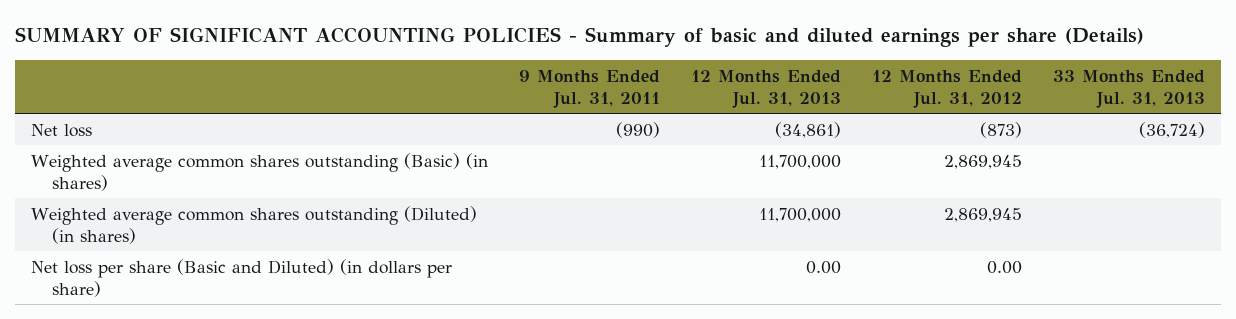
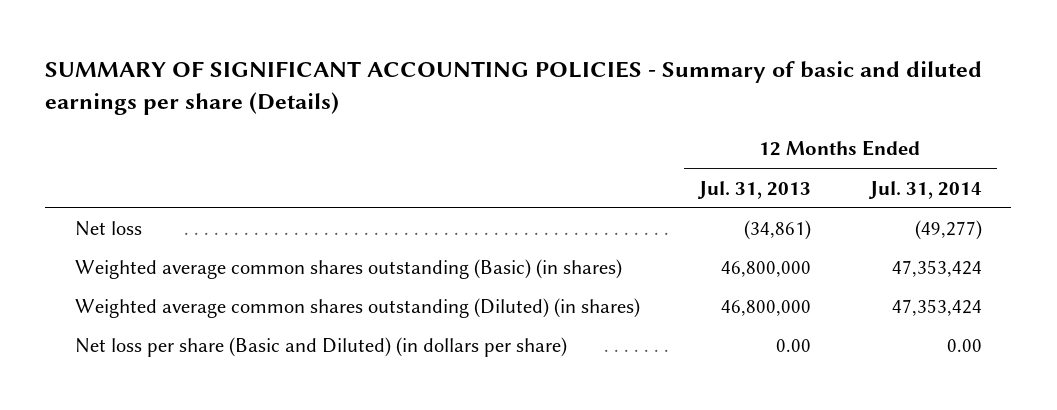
- | 9 Months Ended Jul. 31, 2011 | 12 Months Ended Jul. 31, 2013 | 12 Months Ended Jul. 31, 2012 | 33 Months Ended Jul. 31, 2013
+ | 12 Months Ended Jul. 31, 2013 | 12 Months Ended Jul. 31, 2014
- Weighted average common shares outstanding (Basic) (in shares) | | 11,700,000 | 2,869,945 |
- Weighted average common shares outstanding (Diluted) (in shares) | | 11,700,000 | 2,869,945 |
+ Weighted average common shares outstanding (Basic) (in shares) | 46,800,000 | 47,353,424
+ Weighted average common shares outstanding (Diluted) (in shares) | 46,800,000 | 47,353,424

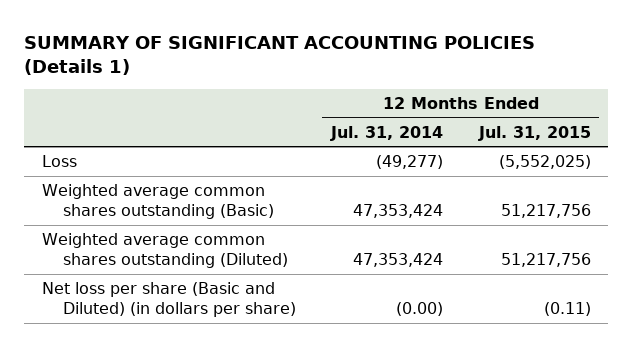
- SUMMARY OF SIGNIFICANT ACCOUNTING POLICIES - Summary of basic and diluted earnings per share (Details)
+ SUMMARY OF SIGNIFICANT ACCOUNTING POLICIES (Details 1)
- | 12 Months Ended Jul. 31, 2013 | 12 Months Ended Jul. 31, 2014
+ | 12 Months Ended Jul. 31, 2014 | 12 Months Ended Jul. 31, 2015
- Net loss | (34,861) | (49,277)
- Weighted average common shares outstanding (Basic) (in shares) | 46,800,000 | 47,353,424
- Weighted average common shares outstanding (Diluted) (in shares) | 46,800,000 | 47,353,424
- Net loss per share (Basic and Diluted) (in dollars per share) | 0.00 | 0.00
+ Loss | (49,277) | (5,552,025)
+ Weighted average common shares outstanding (Basic) | 47,353,424 | 51,217,756
+ Weighted average common shares outstanding (Diluted) | 47,353,424 | 51,217,756
+ Net loss per share (Basic and Diluted) (in dollars per share) | (0.00) | (0.11)

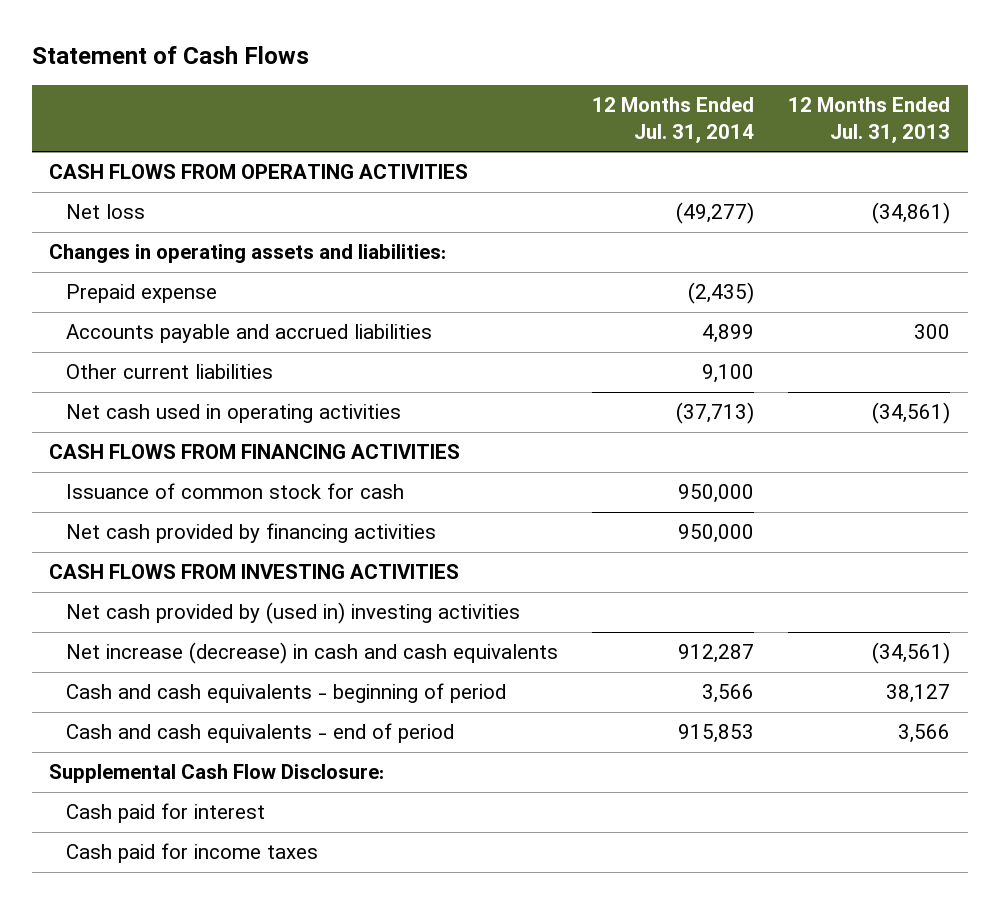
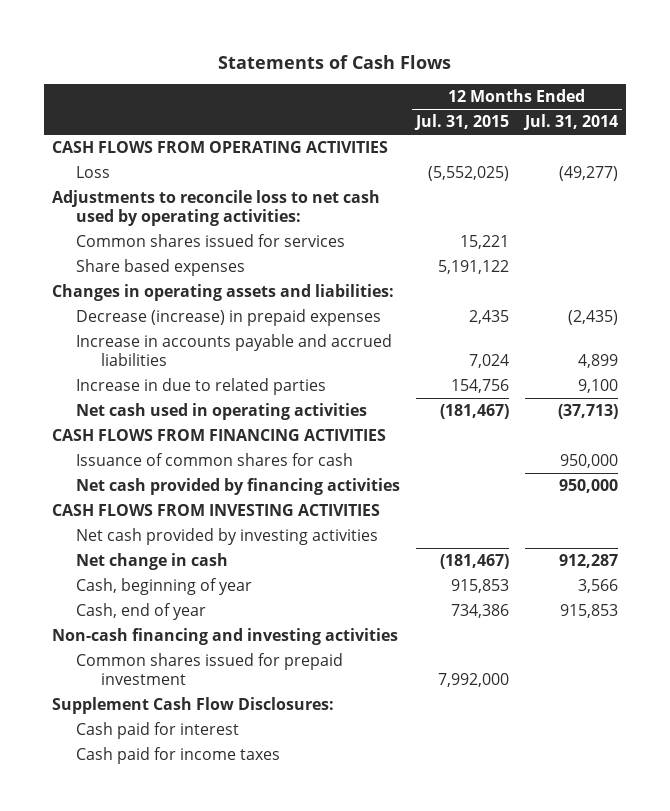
- Statement of Cash Flows
+ Statements of Cash Flows
- | 12 Months Ended Jul. 31, 2014 | 12 Months Ended Jul. 31, 2013
+ | 12 Months Ended Jul. 31, 2015 | 12 Months Ended Jul. 31, 2014
- Net loss | (49,277) | (34,861)
+ Loss | (5,552,025) | (49,277)
+ Adjustments to reconcile loss to net cash used by operating activities:
+ Common shares issued for services | 15,221 |
+ Share based expenses | 5,191,122 |
- Prepaid expense | (2,435) |
- Accounts payable and accrued liabilities | 4,899 | 300
- Other current liabilities | 9,100 |
+ Decrease (increase) in prepaid expenses | 2,435 | (2,435)
+ Increase in accounts payable and accrued liabilities | 7,024 | 4,899
+ Increase in due to related parties | 154,756 | 9,100
- Issuance of common stock for cash | 950,000 |
+ Issuance of common shares for cash | | 950,000
- Net cash provided by (used in) investing activities
- Net increase (decrease) in cash and cash equivalents | 912,287 | (34,561)
- Cash and cash equivalents - beginning of period | 3,566 | 38,127
- Cash and cash equivalents - end of period | 915,853 | 3,566
- Supplemental Cash Flow Disclosure:
+ Net cash provided by investing activities
+ Net change in cash | (181,467) | 912,287
+ Cash, beginning of year | 915,853 | 3,566
+ Cash, end of year | 734,386 | 915,853
+ Non-cash financing and investing activities
+ Common shares issued for prepaid investment | 7,992,000 |
+ Supplement Cash Flow Disclosures:

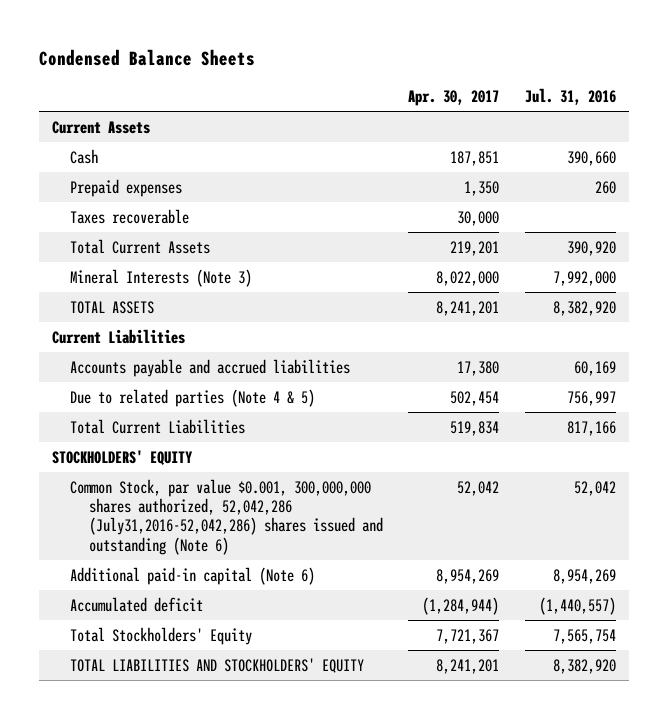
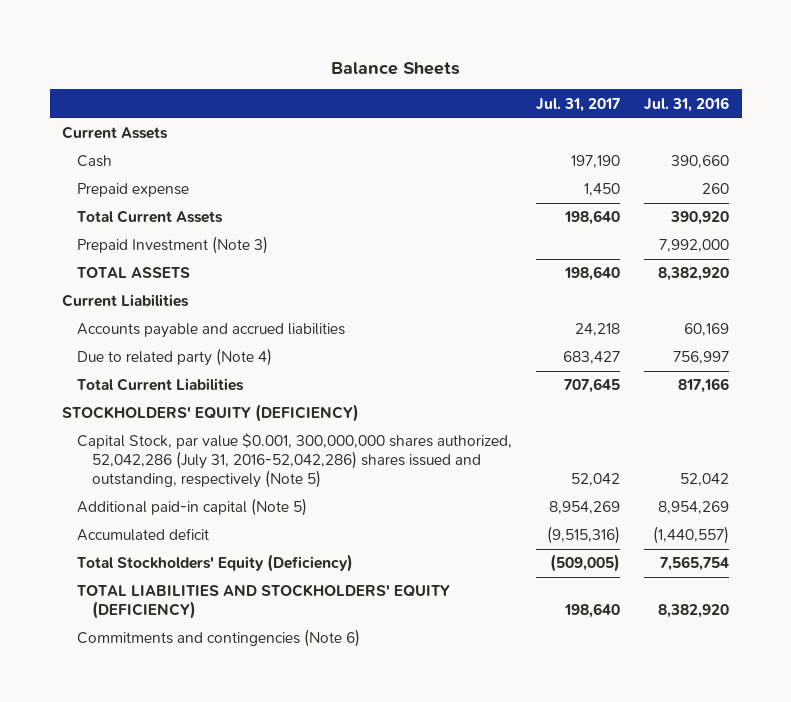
- Condensed Balance Sheets
+ Balance Sheets
- | Apr. 30, 2017 | Jul. 31, 2016
+ | Jul. 31, 2017 | Jul. 31, 2016
- Prepaid expenses | 1,350 | 260
- Taxes recoverable | 30,000 |
+ Prepaid expense | 1,450 | 260
- Mineral Interests (Note 3) | 8,022,000 | 7,992,000
+ Prepaid Investment (Note 3) | | 7,992,000
- Due to related parties (Note 4 & 5) | 502,454 | 756,997
+ Due to related party (Note 4) | 683,427 | 756,997
- STOCKHOLDERS' EQUITY
- Common Stock, par value $0.001, 300,000,000 shares authorized, 52,042,286 (July31,2016-52,042,286) shares issued and outstanding (Note 6) | 52,042 | 52,042
- Additional paid-in capital (Note 6) | 8,954,269 | 8,954,269
+ STOCKHOLDERS' EQUITY (DEFICIENCY)
+ Capital Stock, par value $0.001, 300,000,000 shares authorized, 52,042,286 (July 31, 2016-52,042,286) shares issued and outstanding, respectively (Note 5) | 52,042 | 52,042
+ Additional paid-in capital (Note 5) | 8,954,269 | 8,954,269
- Total Stockholders' Equity | 7,721,367 | 7,565,754
- TOTAL LIABILITIES AND STOCKHOLDERS' EQUITY | 8,241,201 | 8,382,920
+ Total Stockholders' Equity (Deficiency) | (509,005) | 7,565,754
+ TOTAL LIABILITIES AND STOCKHOLDERS' EQUITY (DEFICIENCY) | 198,640 | 8,382,920
+ Commitments and contingencies (Note 6)

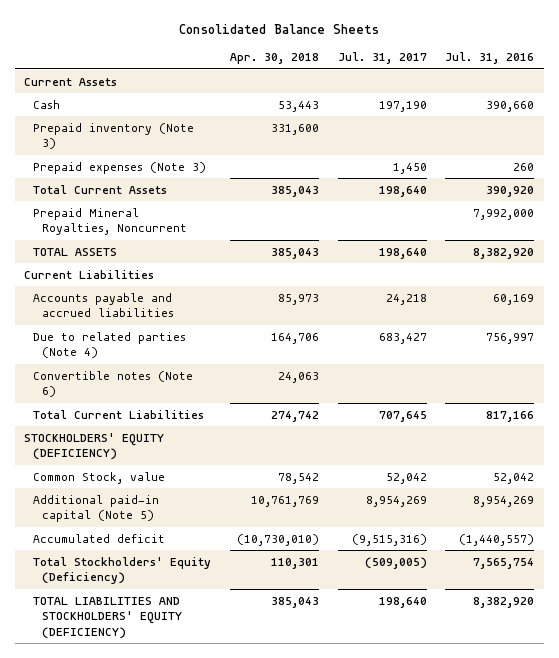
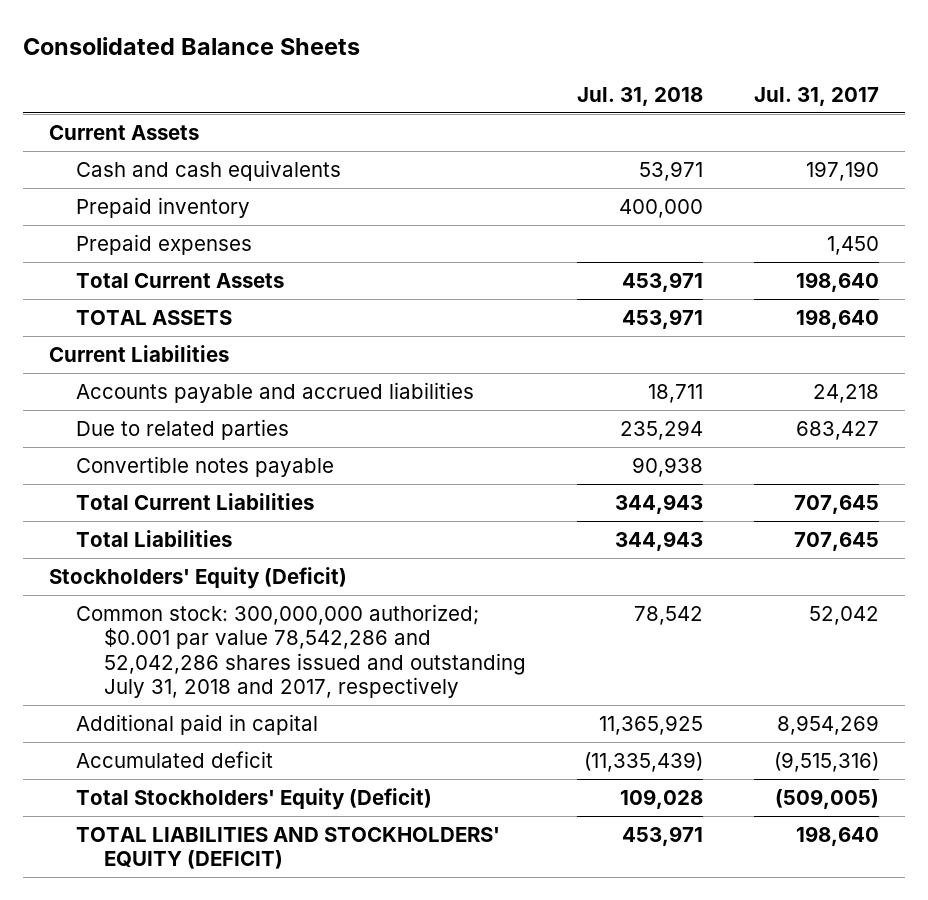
- | Apr. 30, 2018 | Jul. 31, 2017 | Jul. 31, 2016
+ | Jul. 31, 2018 | Jul. 31, 2017
- Cash | 53,443 | 197,190 | 390,660
- Prepaid inventory (Note 3) | 331,600 | |
- Prepaid expenses (Note 3) | | 1,450 | 260
+ Cash and cash equivalents | 53,971 | 197,190
+ Prepaid inventory | 400,000 |
+ Prepaid expenses | | 1,450
- Prepaid Mineral Royalties, Noncurrent | | | 7,992,000
- Due to related parties (Note 4) | 164,706 | 683,427 | 756,997
- Convertible notes (Note 6) | 24,063 | |
+ Due to related parties | 235,294 | 683,427
+ Convertible notes payable | 90,938 |
- STOCKHOLDERS' EQUITY (DEFICIENCY)
- Common Stock, value | 78,542 | 52,042 | 52,042
- Additional paid-in capital (Note 5) | 10,761,769 | 8,954,269 | 8,954,269
+ Total Liabilities | 344,943 | 707,645
+ Stockholders' Equity (Deficit)
+ Common stock: 300,000,000 authorized; $0.001 par value 78,542,286 and 52,042,286 shares issued and outstanding July 31, 2018 and 2017, respectively | 78,542 | 52,042
+ Additional paid in capital | 11,365,925 | 8,954,269
- Total Stockholders' Equity (Deficiency) | 110,301 | (509,005) | 7,565,754
- TOTAL LIABILITIES AND STOCKHOLDERS' EQUITY (DEFICIENCY) | 385,043 | 198,640 | 8,382,920
+ Total Stockholders' Equity (Deficit) | 109,028 | (509,005)
+ TOTAL LIABILITIES AND STOCKHOLDERS' EQUITY (DEFICIT) | 453,971 | 198,640

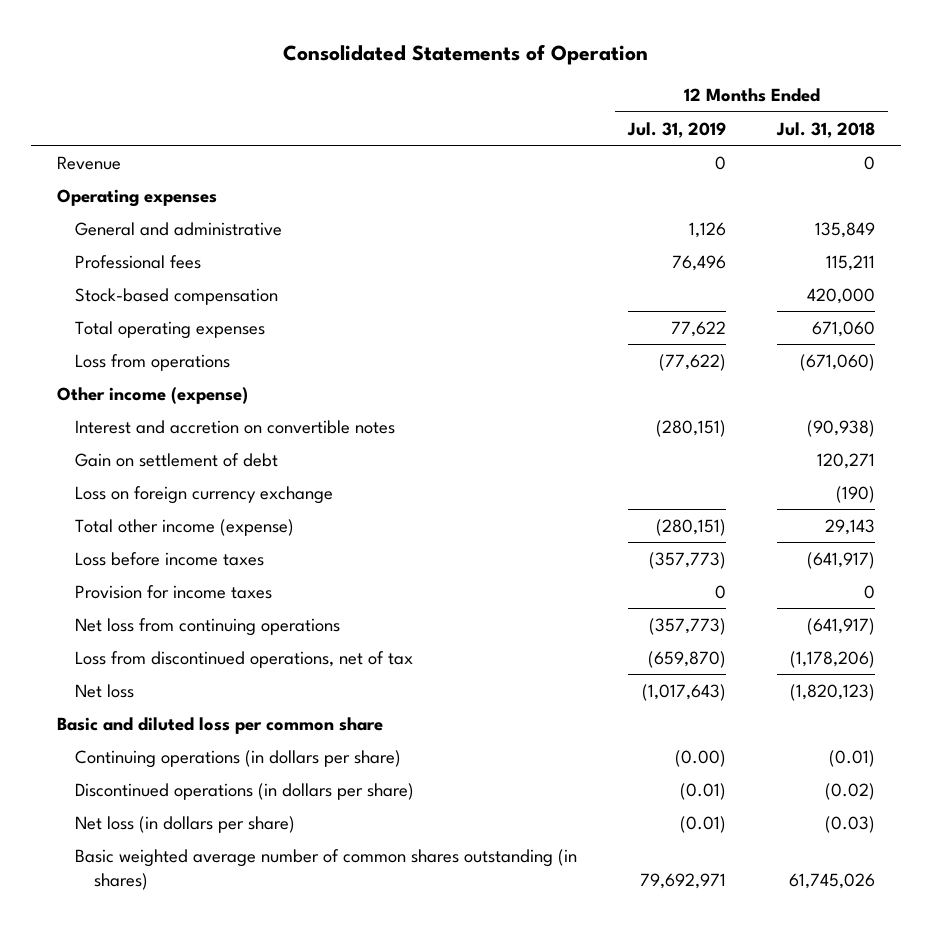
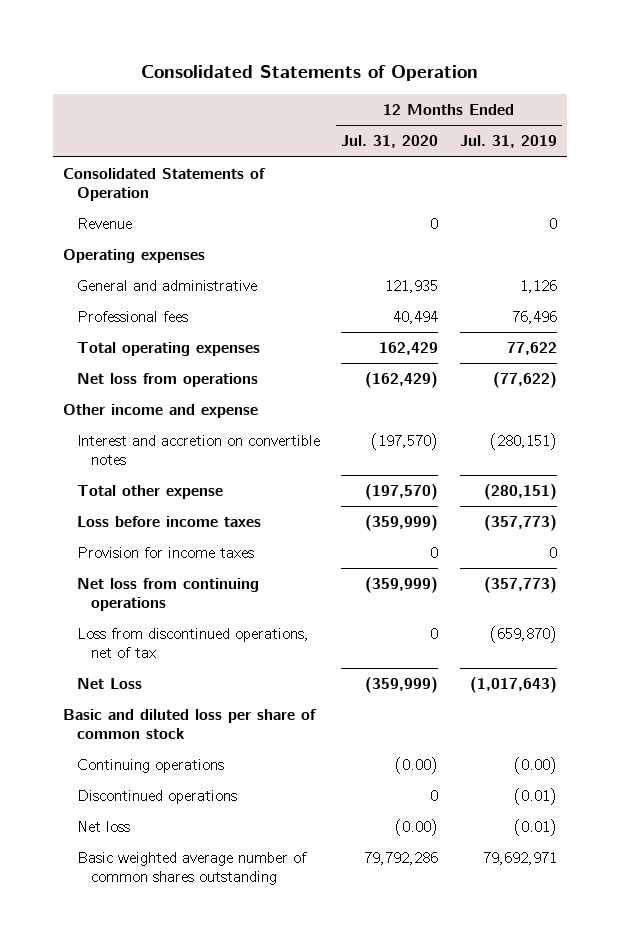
- | 12 Months Ended Jul. 31, 2019 | 12 Months Ended Jul. 31, 2018
+ | 12 Months Ended Jul. 31, 2020 | 12 Months Ended Jul. 31, 2019
+ Consolidated Statements of Operation
- Stock-based compensation | | 420,000
- Loss from operations | (77,622) | (671,060)
- Other income (expense)
+ Net loss from operations | (162,429) | (77,622)
+ Other income and expense
- Gain on settlement of debt | | 120,271
- Loss on foreign currency exchange | | (190)
- Total other income (expense) | (280,151) | 29,143
+ Total other expense | (197,570) | (280,151)
- Net loss | (1,017,643) | (1,820,123)
- Basic and diluted loss per common share
- Continuing operations (in dollars per share) | (0.00) | (0.01)
- Discontinued operations (in dollars per share) | (0.01) | (0.02)
- Net loss (in dollars per share) | (0.01) | (0.03)
- Basic weighted average number of common shares outstanding (in shares) | 79,692,971 | 61,745,026
+ Net Loss | (359,999) | (1,017,643)
+ Basic and diluted loss per share of common stock
+ Continuing operations | (0.00) | (0.00)
+ Discontinued operations | 0 | (0.01)
+ Net loss | (0.00) | (0.01)
+ Basic weighted average number of common shares outstanding | 79,792,286 | 79,692,971

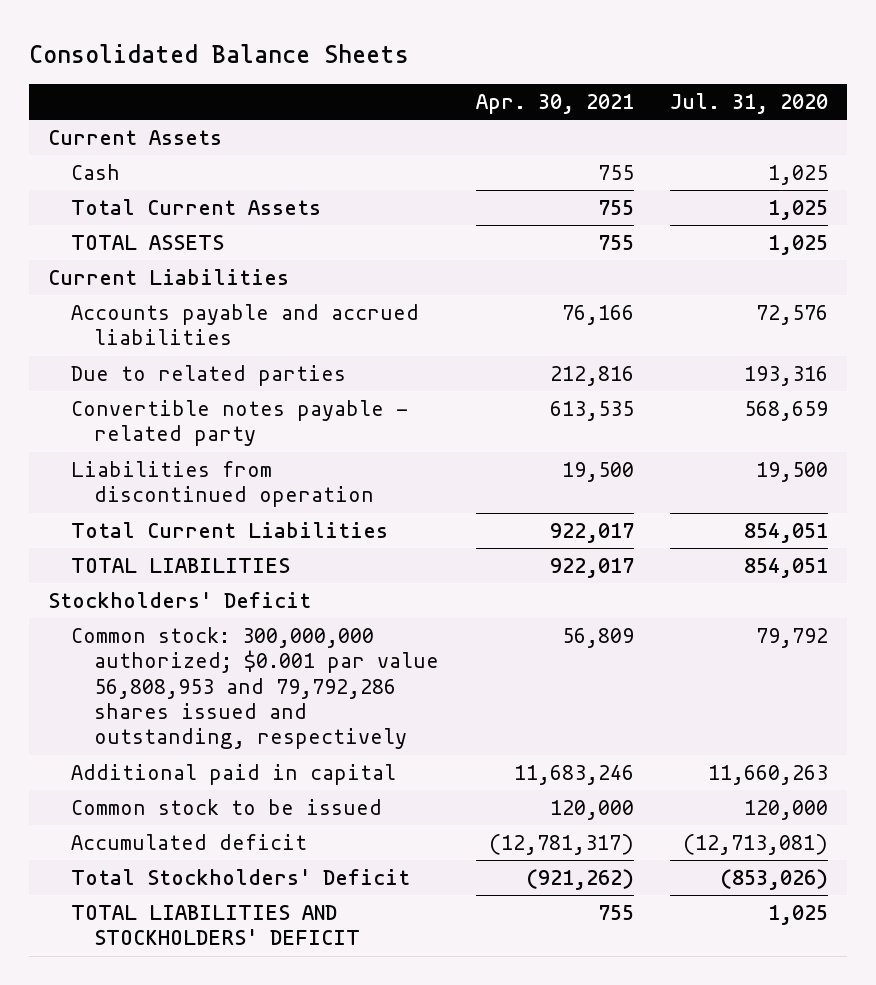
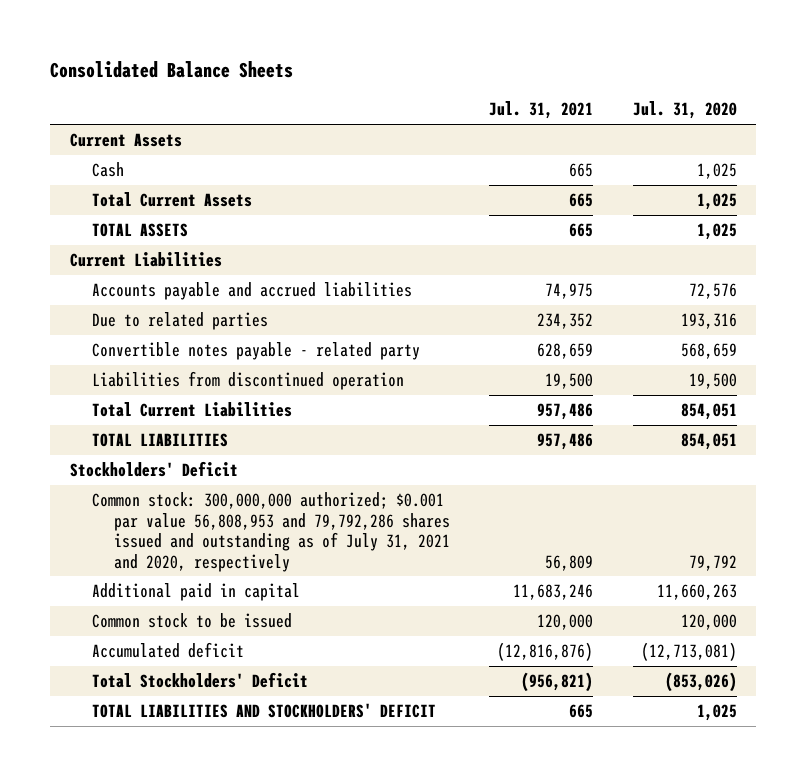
- | Apr. 30, 2021 | Jul. 31, 2020
+ | Jul. 31, 2021 | Jul. 31, 2020
- Common stock: 300,000,000 authorized; $0.001 par value 56,808,953 and 79,792,286 shares issued and outstanding, respectively | 56,809 | 79,792
+ Common stock: 300,000,000 authorized; $0.001 par value 56,808,953 and 79,792,286 shares issued and outstanding as of July 31, 2021 and 2020, respectively | 56,809 | 79,792

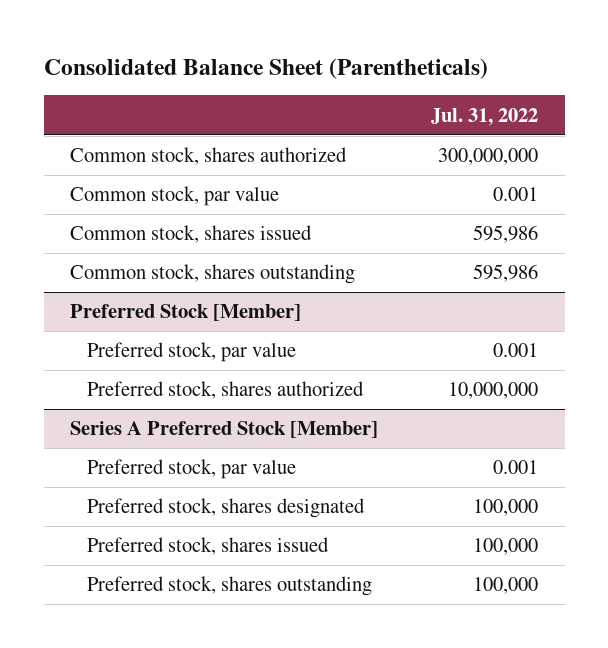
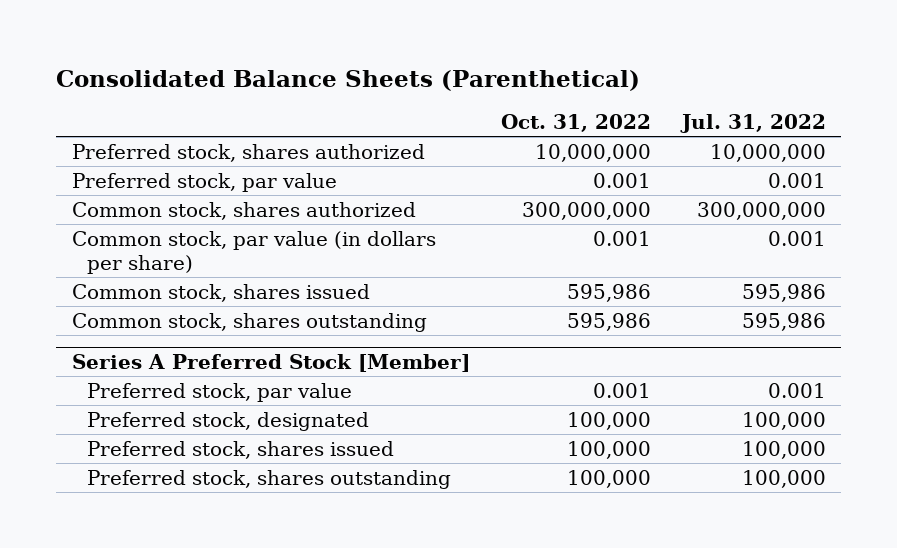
- Consolidated Balance Sheet (Parentheticals)
+ Consolidated Balance Sheets (Parenthetical)
- | Jul. 31, 2022
+ | Oct. 31, 2022 | Jul. 31, 2022
+ Preferred stock, shares authorized | 10,000,000 | 10,000,000
+ Preferred stock, par value | 0.001 | 0.001
- Common stock, par value | 0.001
+ Common stock, par value (in dollars per share) | 0.001 | 0.001
- Preferred Stock [Member]
- Preferred stock, par value | 0.001
- Preferred stock, shares authorized | 10,000,000
@ Series A Preferred Stock [Member]
- Preferred stock, shares designated | 100,000
+ Preferred stock, designated | 100,000 | 100,000

